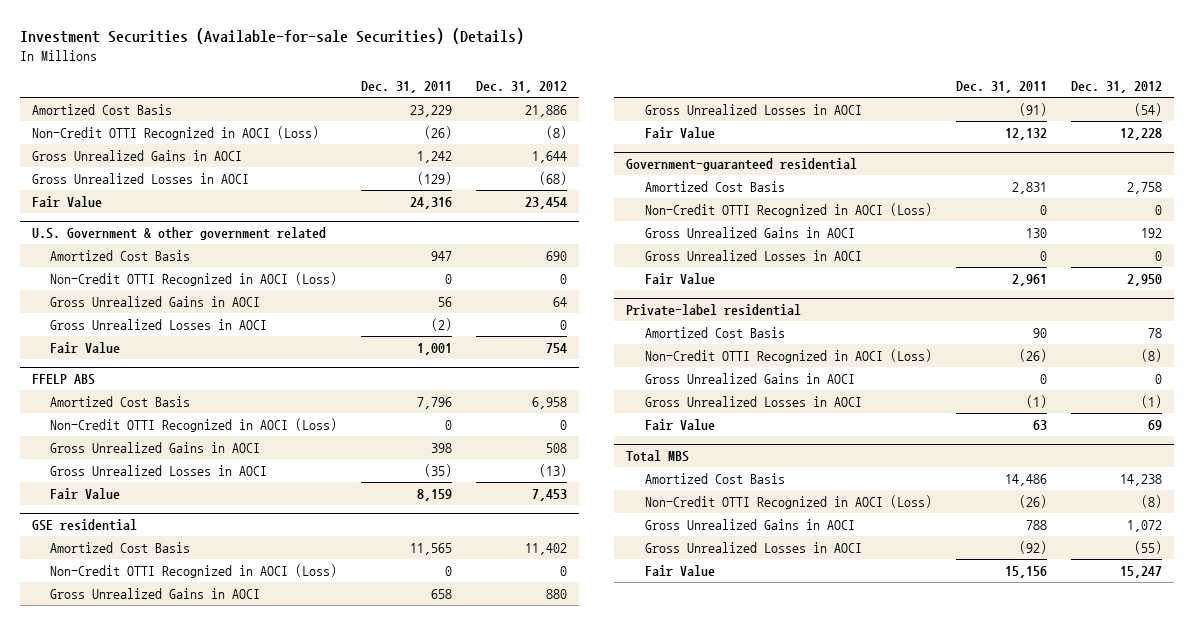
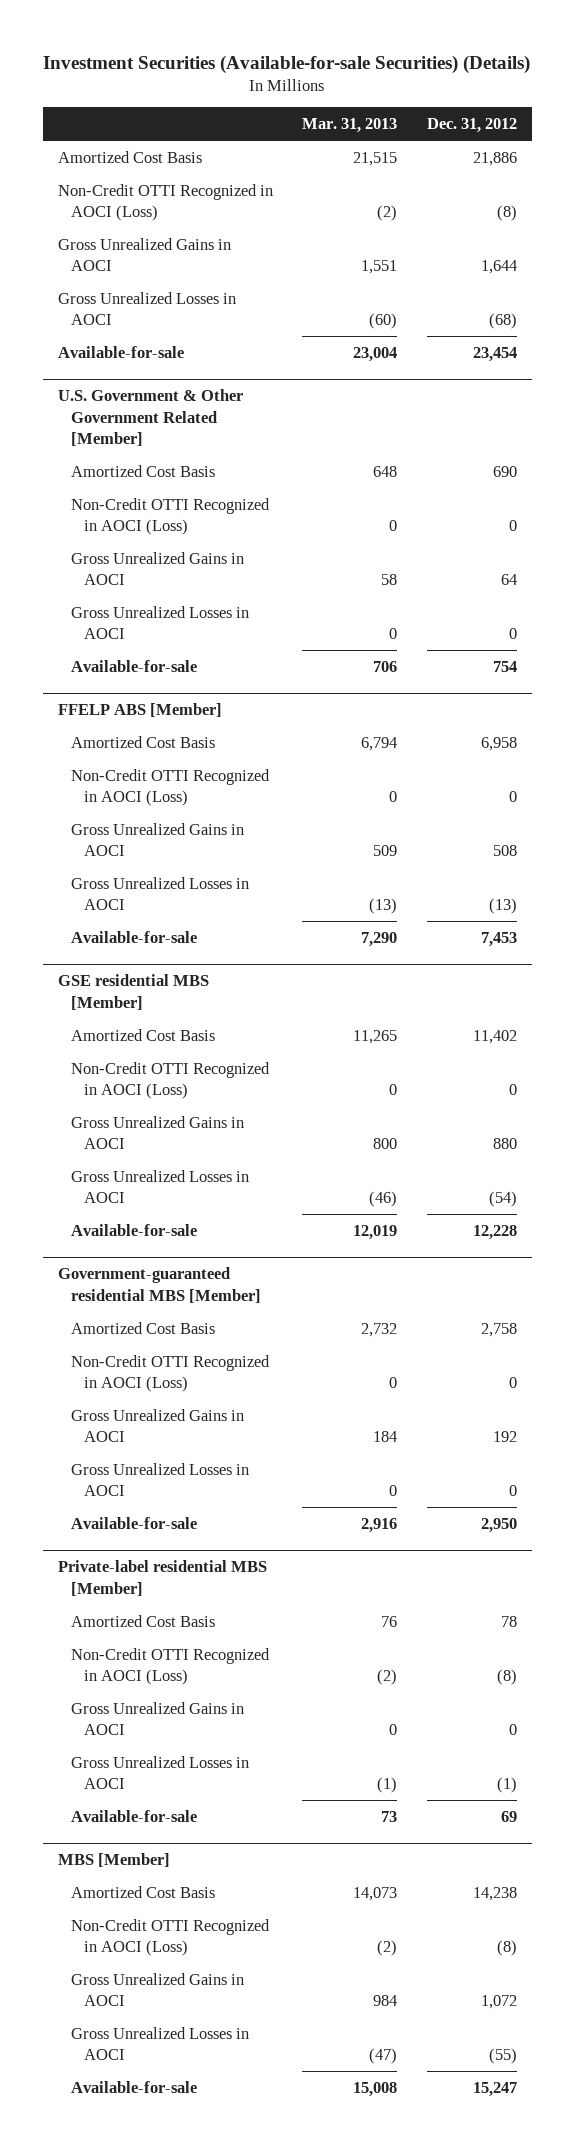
- | Dec. 31, 2011 | Dec. 31, 2012
+ | Mar. 31, 2013 | Dec. 31, 2012
- Fair Value | 24,316 | 23,454
- U.S. Government & other government related
+ Available-for-sale | 23,004 | 23,454
+ U.S. Government & Other Government Related [Member]
- Fair Value | 1,001 | 754
- FFELP ABS
+ Available-for-sale | 706 | 754
+ FFELP ABS [Member]
- Fair Value | 8,159 | 7,453
- GSE residential
+ Available-for-sale | 7,290 | 7,453
+ GSE residential MBS [Member]
- Fair Value | 12,132 | 12,228
- Government-guaranteed residential
+ Available-for-sale | 12,019 | 12,228
+ Government-guaranteed residential MBS [Member]
- Fair Value | 2,961 | 2,950
- Private-label residential
+ Available-for-sale | 2,916 | 2,950
+ Private-label residential MBS [Member]
- Fair Value | 63 | 69
- Total MBS
+ Available-for-sale | 73 | 69
+ MBS [Member]
- Fair Value | 15,156 | 15,247
+ Available-for-sale | 15,008 | 15,247

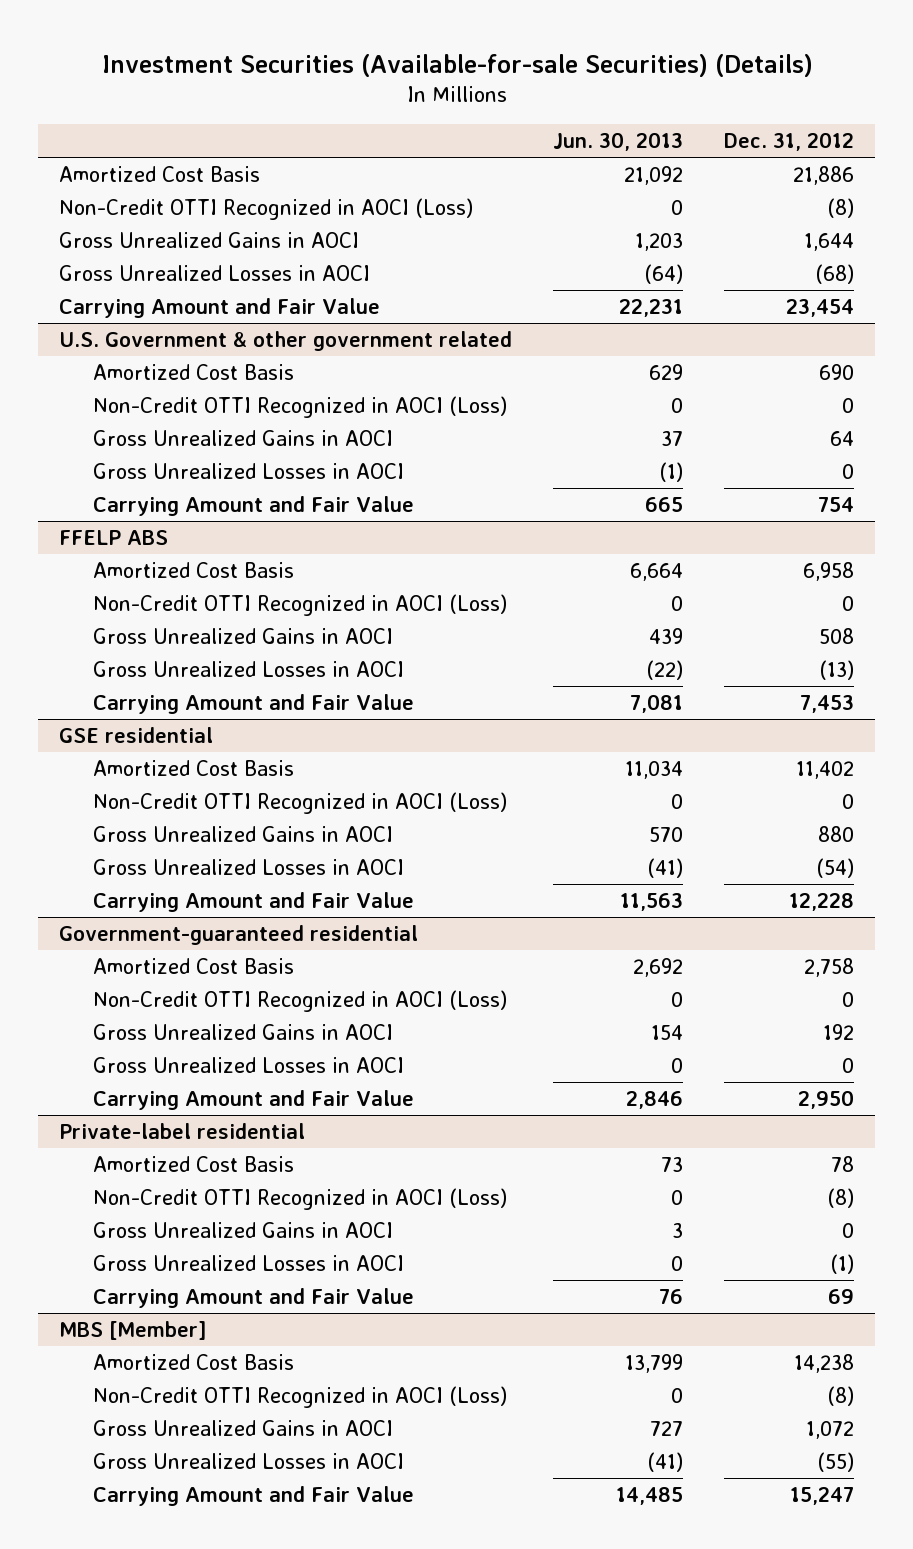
- | Mar. 31, 2013 | Dec. 31, 2012
+ | Jun. 30, 2013 | Dec. 31, 2012
- Available-for-sale | 23,004 | 23,454
- U.S. Government & Other Government Related [Member]
+ Carrying Amount and Fair Value | 22,231 | 23,454
+ U.S. Government & other government related
- Available-for-sale | 706 | 754
- FFELP ABS [Member]
+ Carrying Amount and Fair Value | 665 | 754
+ FFELP ABS
- Available-for-sale | 7,290 | 7,453
- GSE residential MBS [Member]
+ Carrying Amount and Fair Value | 7,081 | 7,453
+ GSE residential
- Available-for-sale | 12,019 | 12,228
- Government-guaranteed residential MBS [Member]
+ Carrying Amount and Fair Value | 11,563 | 12,228
+ Government-guaranteed residential
- Available-for-sale | 2,916 | 2,950
- Private-label residential MBS [Member]
+ Carrying Amount and Fair Value | 2,846 | 2,950
+ Private-label residential
- Available-for-sale | 73 | 69
+ Carrying Amount and Fair Value | 76 | 69
@ MBS [Member]
- Available-for-sale | 15,008 | 15,247
+ Carrying Amount and Fair Value | 14,485 | 15,247

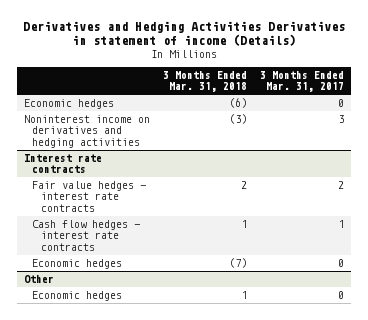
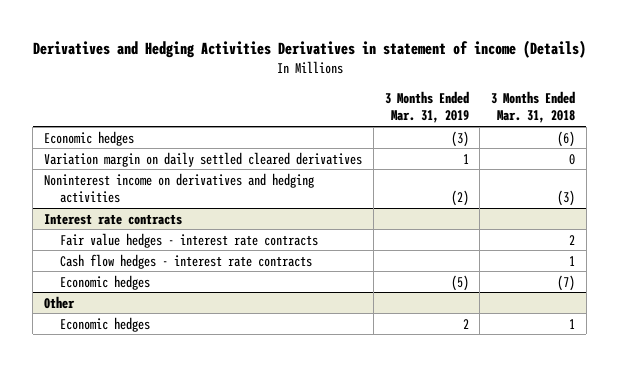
- | 3 Months Ended Mar. 31, 2018 | 3 Months Ended Mar. 31, 2017
+ | 3 Months Ended Mar. 31, 2019 | 3 Months Ended Mar. 31, 2018
+ Variation margin on daily settled cleared derivatives | 1 | 0

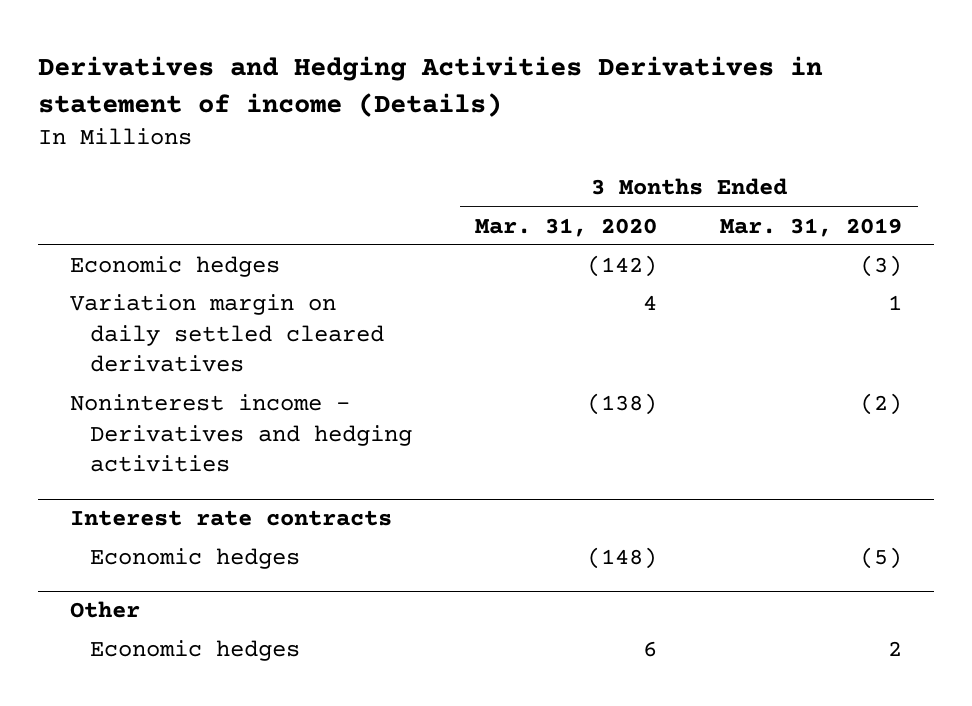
- | 3 Months Ended Mar. 31, 2019 | 3 Months Ended Mar. 31, 2018
+ | 3 Months Ended Mar. 31, 2020 | 3 Months Ended Mar. 31, 2019
- Noninterest income on derivatives and hedging activities | (2) | (3)
+ Noninterest income - Derivatives and hedging activities | (138) | (2)
@ Interest rate contracts
- Fair value hedges - interest rate contracts | | 2
- Cash flow hedges - interest rate contracts | | 1

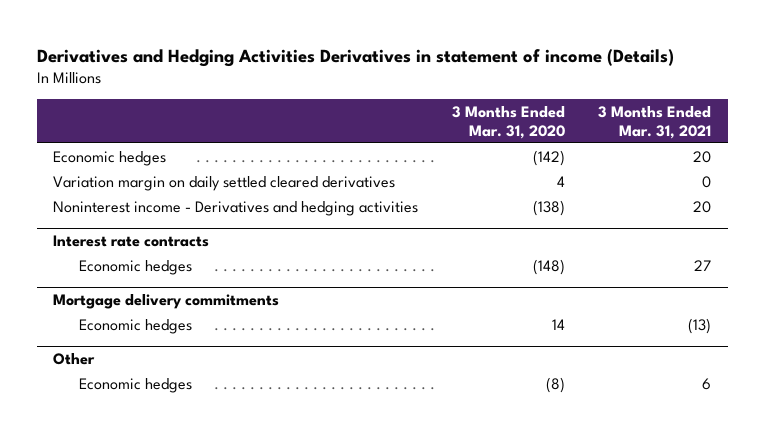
- | 3 Months Ended Mar. 31, 2020 | 3 Months Ended Mar. 31, 2019
+ | 3 Months Ended Mar. 31, 2020 | 3 Months Ended Mar. 31, 2021
+ Mortgage delivery commitments
+ Economic hedges | 14 | (13)
@ Other
- Economic hedges | 6 | 2
+ Economic hedges | (8) | 6

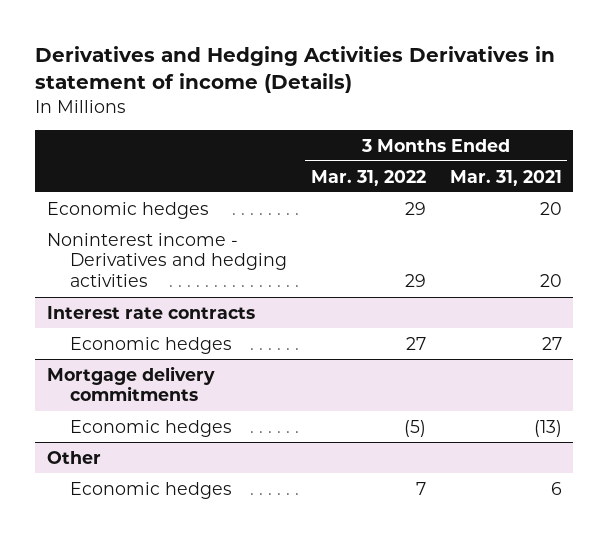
- | 3 Months Ended Mar. 31, 2020 | 3 Months Ended Mar. 31, 2021
+ | 3 Months Ended Mar. 31, 2022 | 3 Months Ended Mar. 31, 2021
- Variation margin on daily settled cleared derivatives | 4 | 0

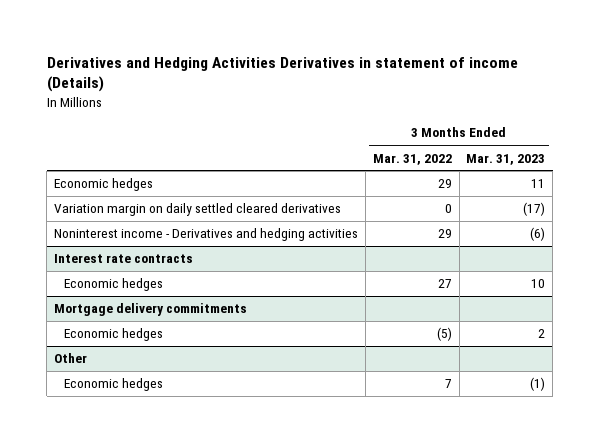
- | 3 Months Ended Mar. 31, 2022 | 3 Months Ended Mar. 31, 2021
+ | 3 Months Ended Mar. 31, 2022 | 3 Months Ended Mar. 31, 2023
+ Variation margin on daily settled cleared derivatives | 0 | (17)

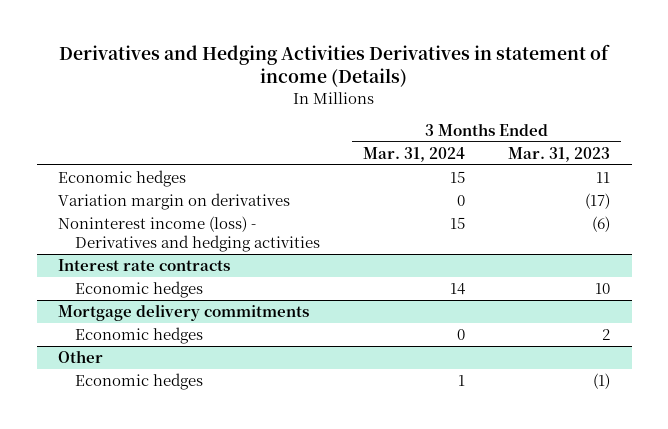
- | 3 Months Ended Mar. 31, 2022 | 3 Months Ended Mar. 31, 2023
+ | 3 Months Ended Mar. 31, 2024 | 3 Months Ended Mar. 31, 2023
- Variation margin on daily settled cleared derivatives | 0 | (17)
- Noninterest income - Derivatives and hedging activities | 29 | (6)
+ Variation margin on derivatives | 0 | (17)
+ Noninterest income (loss) - Derivatives and hedging activities | 15 | (6)

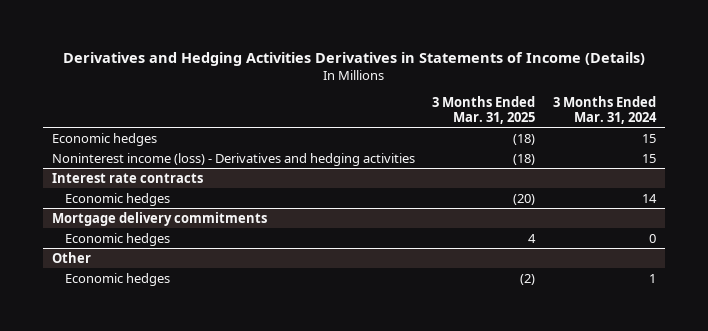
- Derivatives and Hedging Activities Derivatives in statement of income (Details)
+ Derivatives and Hedging Activities Derivatives in Statements of Income (Details)
- | 3 Months Ended Mar. 31, 2024 | 3 Months Ended Mar. 31, 2023
+ | 3 Months Ended Mar. 31, 2025 | 3 Months Ended Mar. 31, 2024
- Variation margin on derivatives | 0 | (17)

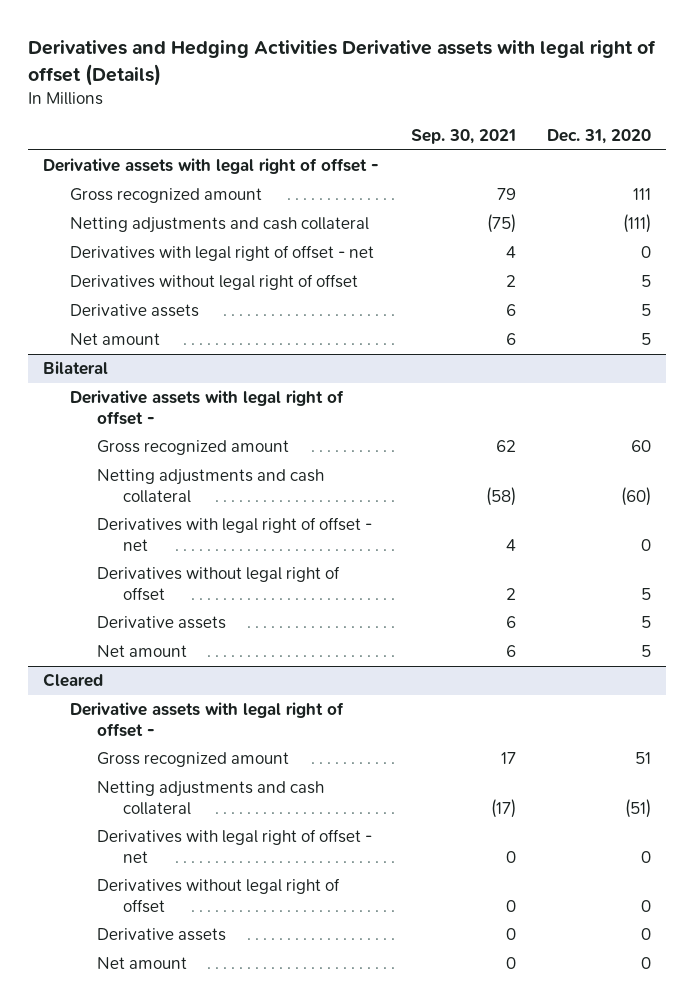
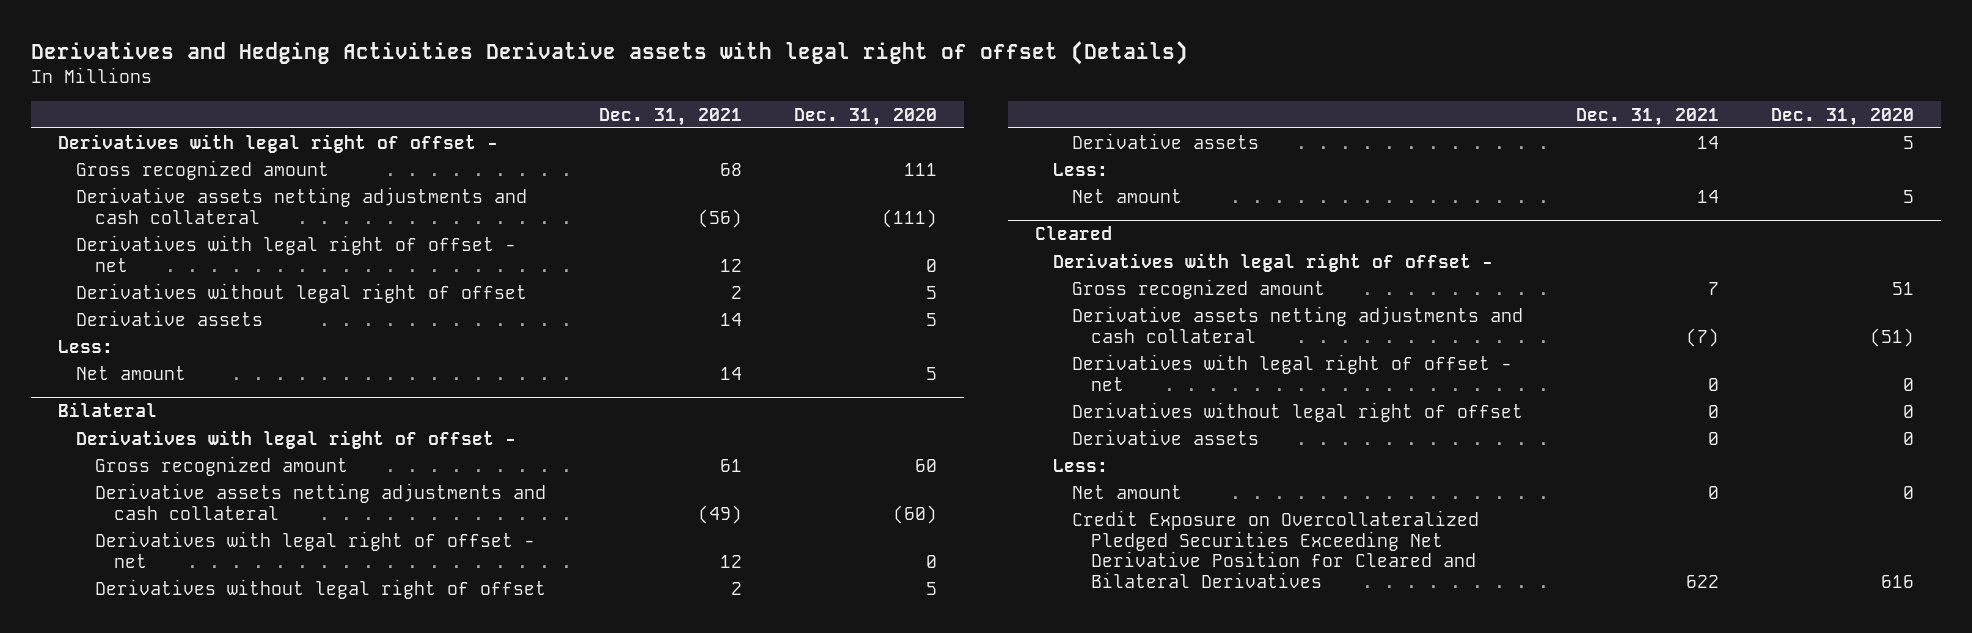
- | Sep. 30, 2021 | Dec. 31, 2020
+ | Dec. 31, 2021 | Dec. 31, 2020
- Derivative assets with legal right of offset -
+ Derivatives with legal right of offset -
- Netting adjustments and cash collateral | (75) | (111)
+ Derivative assets netting adjustments and cash collateral | (56) | (111)
+ Less:
@ Bilateral
- Derivative assets with legal right of offset -
+ Derivatives with legal right of offset -
- Netting adjustments and cash collateral | (58) | (60)
+ Derivative assets netting adjustments and cash collateral | (49) | (60)
+ Less:
@ Cleared
- Derivative assets with legal right of offset -
+ Derivatives with legal right of offset -
- Netting adjustments and cash collateral | (17) | (51)
+ Derivative assets netting adjustments and cash collateral | (7) | (51)
+ Less:
+ Credit Exposure on Overcollateralized Pledged Securities Exceeding Net Derivative Position for Cleared and Bilateral Derivatives | 622 | 616

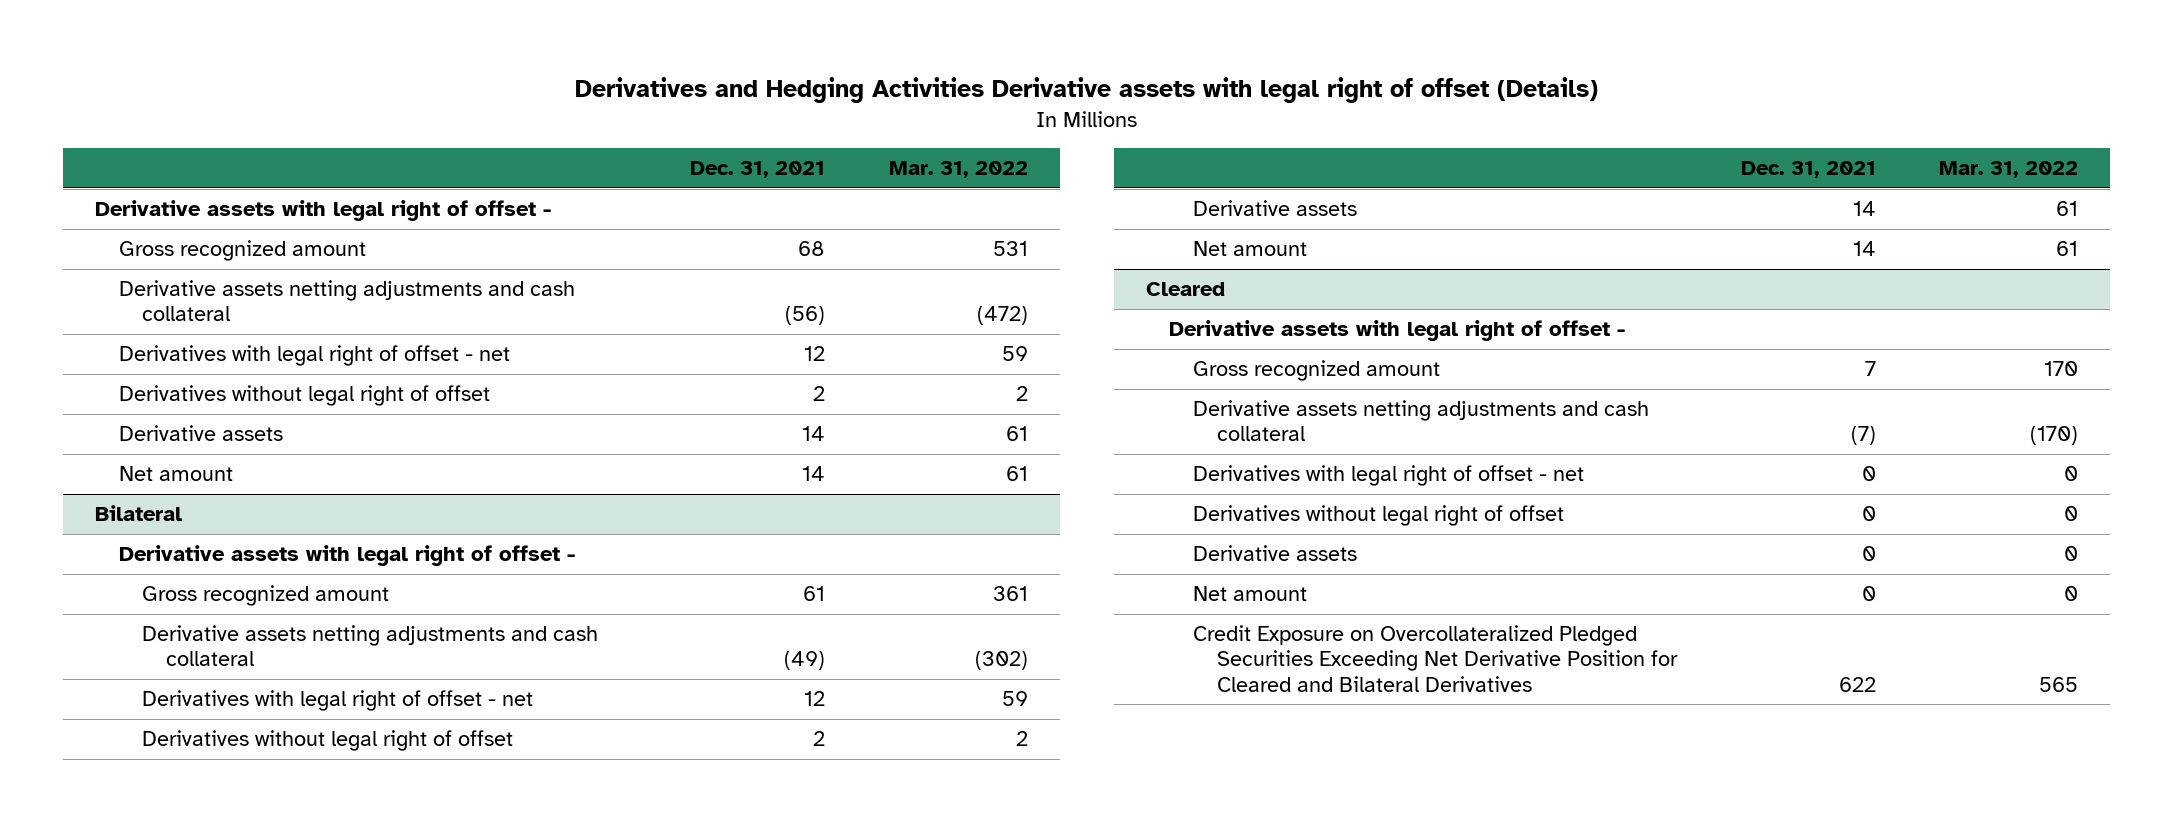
- | Dec. 31, 2021 | Dec. 31, 2020
+ | Dec. 31, 2021 | Mar. 31, 2022
- Derivatives with legal right of offset -
+ Derivative assets with legal right of offset -
- Less:
@ Bilateral
- Derivatives with legal right of offset -
+ Derivative assets with legal right of offset -
- Less:
@ Cleared
- Derivatives with legal right of offset -
+ Derivative assets with legal right of offset -
- Less:

